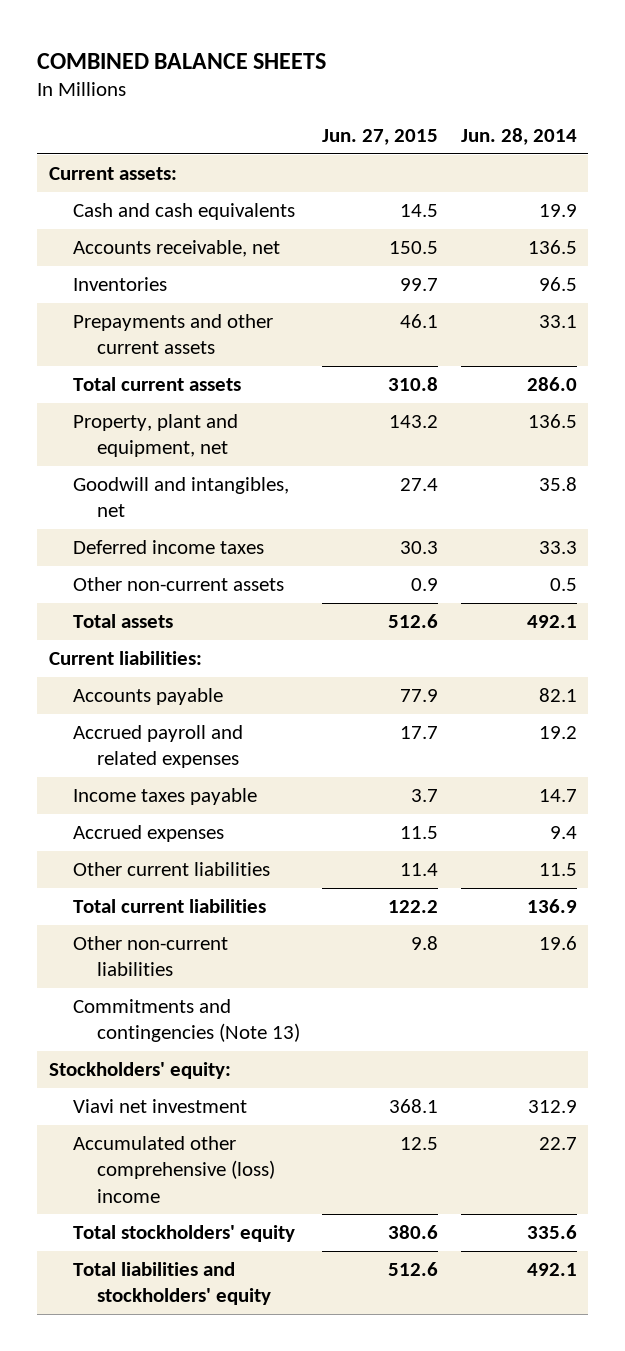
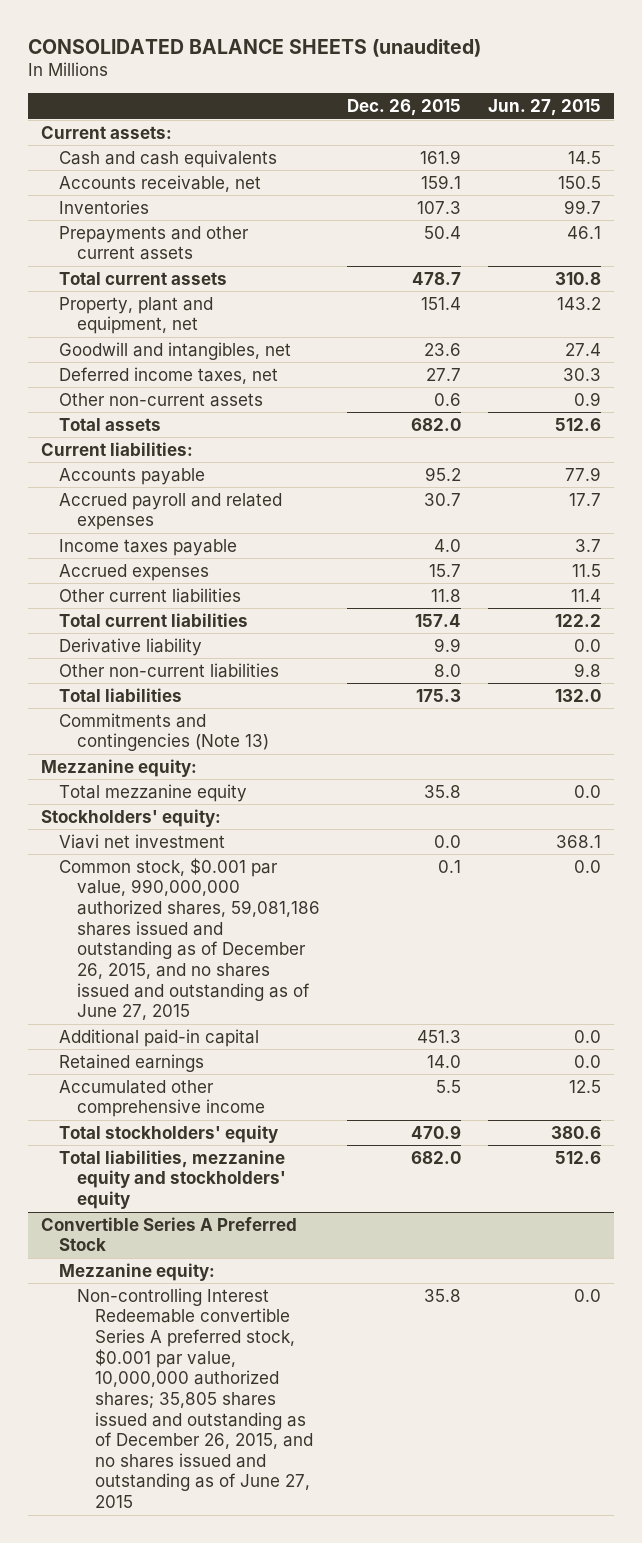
- COMBINED BALANCE SHEETS
+ CONSOLIDATED BALANCE SHEETS (unaudited)
- | Jun. 27, 2015 | Jun. 28, 2014
+ | Dec. 26, 2015 | Jun. 27, 2015
- Deferred income taxes | 30.3 | 33.3
+ Deferred income taxes, net | 27.7 | 30.3
+ Derivative liability | 9.9 | 0.0
+ Total liabilities | 175.3 | 132.0
+ Mezzanine equity:
+ Total mezzanine equity | 35.8 | 0.0
- Accumulated other comprehensive (loss) income | 12.5 | 22.7
+ Common stock, $0.001 par value, 990,000,000 authorized shares, 59,081,186 shares issued and outstanding as of December 26, 2015, and no shares issued and outstanding as of June 27, 2015 | 0.1 | 0.0
+ Additional paid-in capital | 451.3 | 0.0
+ Retained earnings | 14.0 | 0.0
+ Accumulated other comprehensive income | 5.5 | 12.5
- Total liabilities and stockholders' equity | 512.6 | 492.1
+ Total liabilities, mezzanine equity and stockholders' equity | 682.0 | 512.6
+ Convertible Series A Preferred Stock
+ Mezzanine equity:
+ Non-controlling Interest Redeemable convertible Series A preferred stock, $0.001 par value, 10,000,000 authorized shares; 35,805 shares issued and outstanding as of December 26, 2015, and no shares issued and outstanding as of June 27, 2015 | 35.8 | 0.0

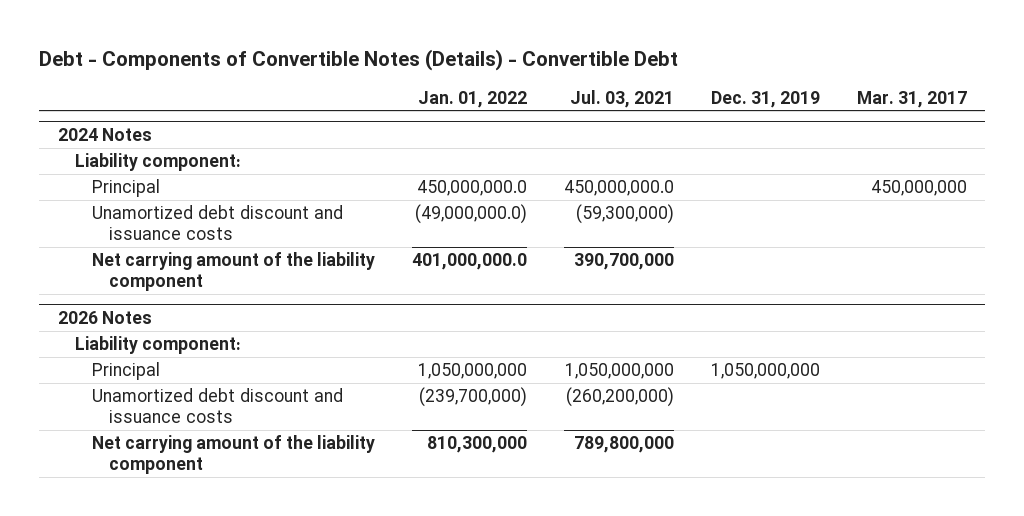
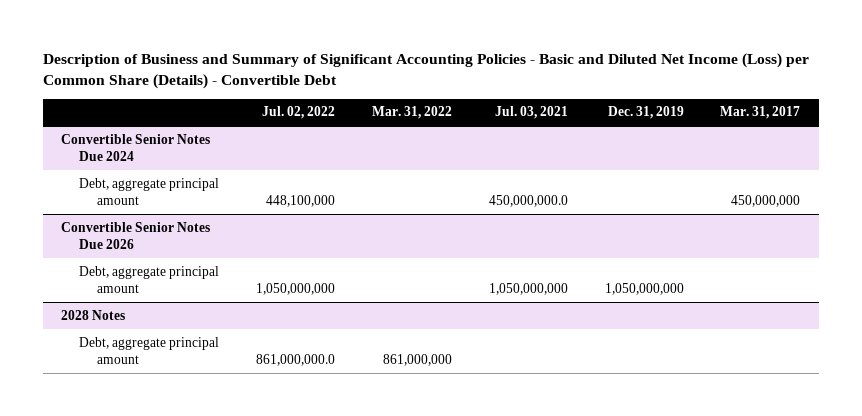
- Debt - Components of Convertible Notes (Details) - Convertible Debt
+ Description of Business and Summary of Significant Accounting Policies - Basic and Diluted Net Income (Loss) per Common Share (Details) - Convertible Debt
- | Jan. 01, 2022 | Jul. 03, 2021 | Dec. 31, 2019 | Mar. 31, 2017
+ | Jul. 02, 2022 | Mar. 31, 2022 | Jul. 03, 2021 | Dec. 31, 2019 | Mar. 31, 2017
- 2024 Notes
- Liability component:
- Principal | 450,000,000.0 | 450,000,000.0 | | 450,000,000
- Unamortized debt discount and issuance costs | (49,000,000.0) | (59,300,000) | |
- Net carrying amount of the liability component | 401,000,000.0 | 390,700,000 | |
- 2026 Notes
- Liability component:
- Principal | 1,050,000,000 | 1,050,000,000 | 1,050,000,000 |
- Unamortized debt discount and issuance costs | (239,700,000) | (260,200,000) | |
- Net carrying amount of the liability component | 810,300,000 | 789,800,000 | |
+ Convertible Senior Notes Due 2024
+ Debt, aggregate principal amount | 448,100,000 | | 450,000,000.0 | | 450,000,000
+ Convertible Senior Notes Due 2026
+ Debt, aggregate principal amount | 1,050,000,000 | | 1,050,000,000 | 1,050,000,000 |
+ 2028 Notes
+ Debt, aggregate principal amount | 861,000,000.0 | 861,000,000 | | |

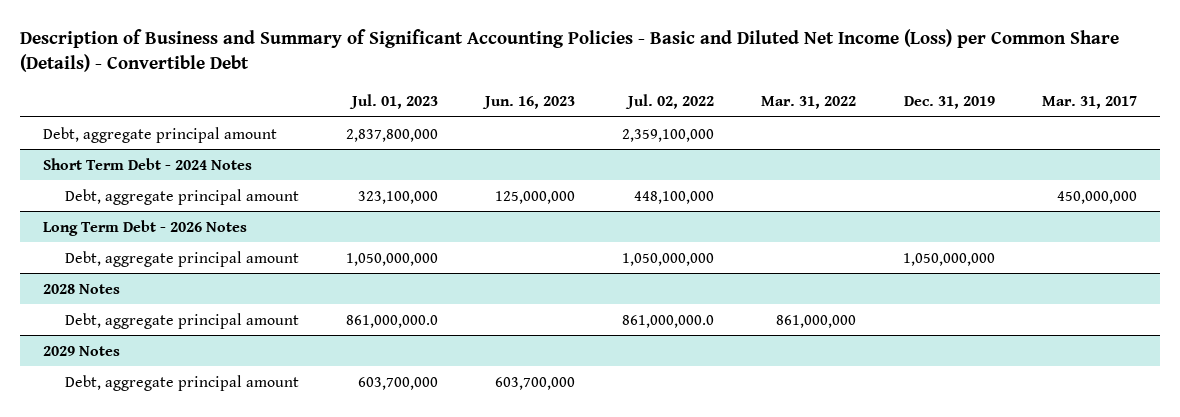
- | Jul. 02, 2022 | Mar. 31, 2022 | Jul. 03, 2021 | Dec. 31, 2019 | Mar. 31, 2017
+ | Jul. 01, 2023 | Jun. 16, 2023 | Jul. 02, 2022 | Mar. 31, 2022 | Dec. 31, 2019 | Mar. 31, 2017
- Convertible Senior Notes Due 2024
+ Debt, aggregate principal amount | 2,837,800,000 | | 2,359,100,000 | | |
+ Short Term Debt - 2024 Notes
- Convertible Senior Notes Due 2026
+ Long Term Debt - 2026 Notes
+ 2029 Notes
+ Debt, aggregate principal amount | 603,700,000 | 603,700,000 | | | |

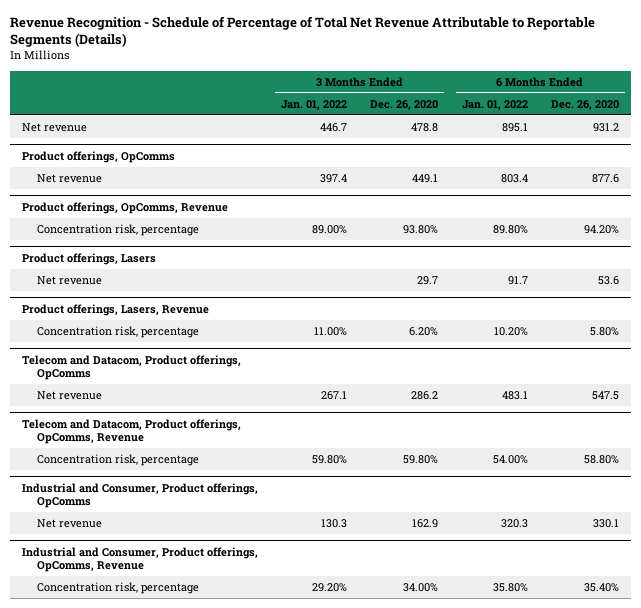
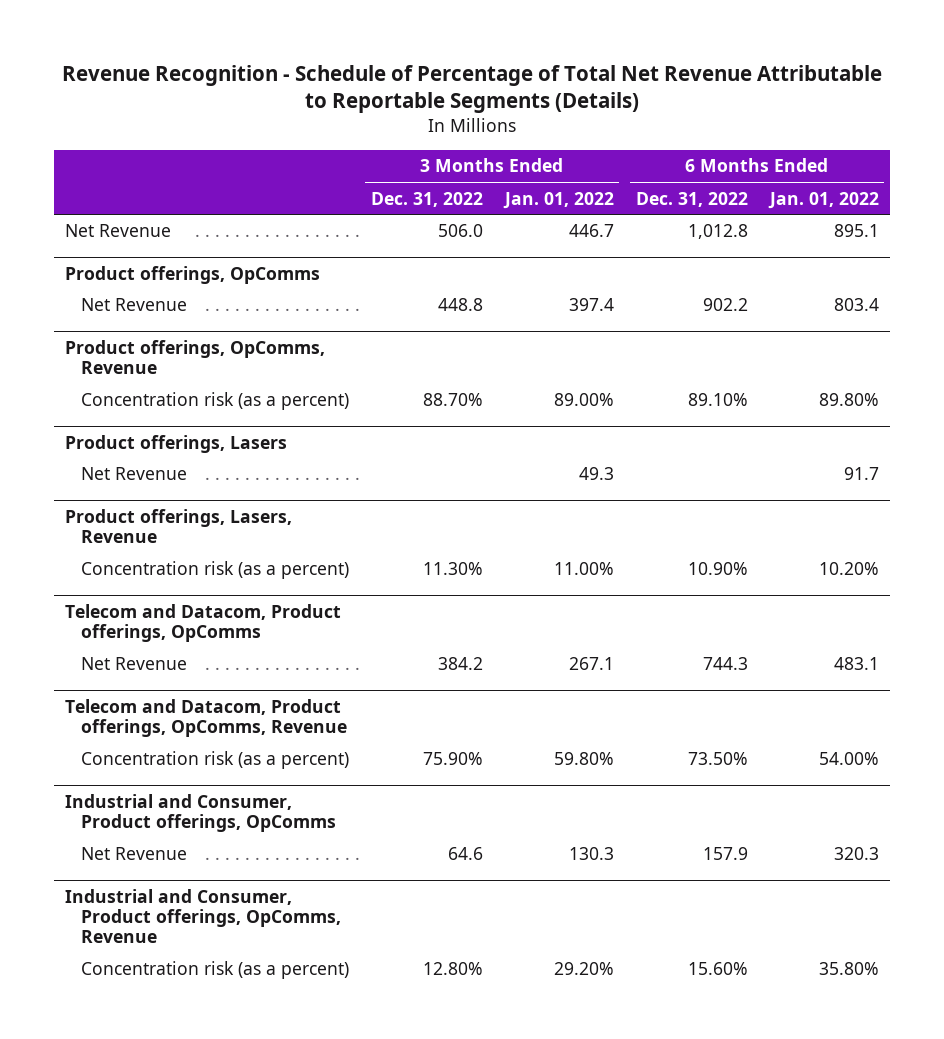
- | 3 Months Ended Jan. 01, 2022 | 3 Months Ended Dec. 26, 2020 | 6 Months Ended Jan. 01, 2022 | 6 Months Ended Dec. 26, 2020
+ | 3 Months Ended Dec. 31, 2022 | 3 Months Ended Jan. 01, 2022 | 6 Months Ended Dec. 31, 2022 | 6 Months Ended Jan. 01, 2022
- Net revenue | 446.7 | 478.8 | 895.1 | 931.2
+ Net Revenue | 506.0 | 446.7 | 1,012.8 | 895.1
@ Product offerings, OpComms
- Net revenue | 397.4 | 449.1 | 803.4 | 877.6
+ Net Revenue | 448.8 | 397.4 | 902.2 | 803.4
@ Product offerings, OpComms, Revenue
- Concentration risk, percentage | 89.00% | 93.80% | 89.80% | 94.20%
+ Concentration risk (as a percent) | 88.70% | 89.00% | 89.10% | 89.80%
@ Product offerings, Lasers
- Net revenue | | 29.7 | 91.7 | 53.6
+ Net Revenue | | 49.3 | | 91.7
@ Product offerings, Lasers, Revenue
- Concentration risk, percentage | 11.00% | 6.20% | 10.20% | 5.80%
+ Concentration risk (as a percent) | 11.30% | 11.00% | 10.90% | 10.20%
@ Telecom and Datacom, Product offerings, OpComms
- Net revenue | 267.1 | 286.2 | 483.1 | 547.5
+ Net Revenue | 384.2 | 267.1 | 744.3 | 483.1
@ Telecom and Datacom, Product offerings, OpComms, Revenue
- Concentration risk, percentage | 59.80% | 59.80% | 54.00% | 58.80%
+ Concentration risk (as a percent) | 75.90% | 59.80% | 73.50% | 54.00%
@ Industrial and Consumer, Product offerings, OpComms
- Net revenue | 130.3 | 162.9 | 320.3 | 330.1
+ Net Revenue | 64.6 | 130.3 | 157.9 | 320.3
@ Industrial and Consumer, Product offerings, OpComms, Revenue
- Concentration risk, percentage | 29.20% | 34.00% | 35.80% | 35.40%
+ Concentration risk (as a percent) | 12.80% | 29.20% | 15.60% | 35.80%

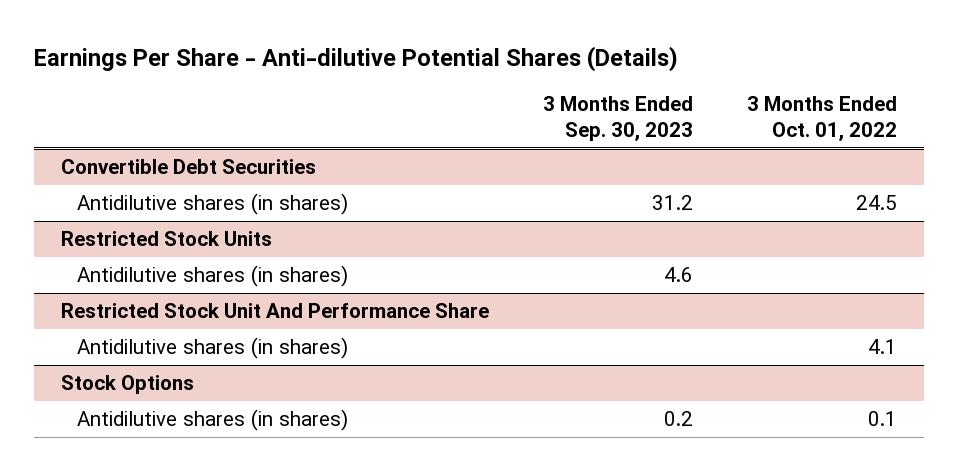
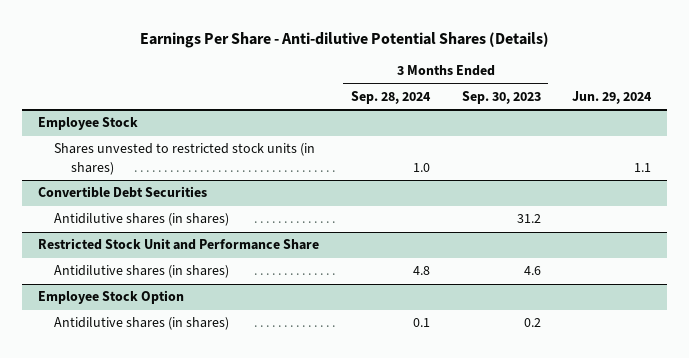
- | 3 Months Ended Sep. 30, 2023 | 3 Months Ended Oct. 01, 2022
+ | 3 Months Ended Sep. 28, 2024 | 3 Months Ended Sep. 30, 2023 | Jun. 29, 2024
+ Employee Stock
+ Shares unvested to restricted stock units (in shares) | 1.0 | | 1.1
- Restricted Stock Units
+ Restricted Stock Unit and Performance Share
- Restricted Stock Unit And Performance Share
- Antidilutive shares (in shares) | | 4.1
- Stock Options
+ Employee Stock Option

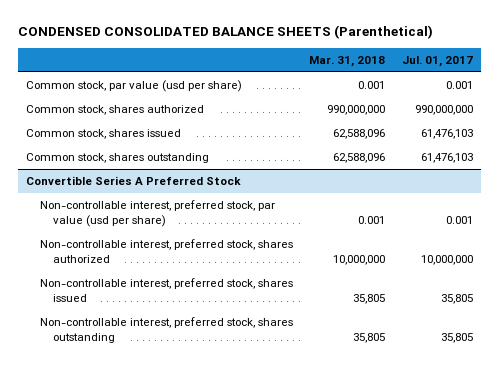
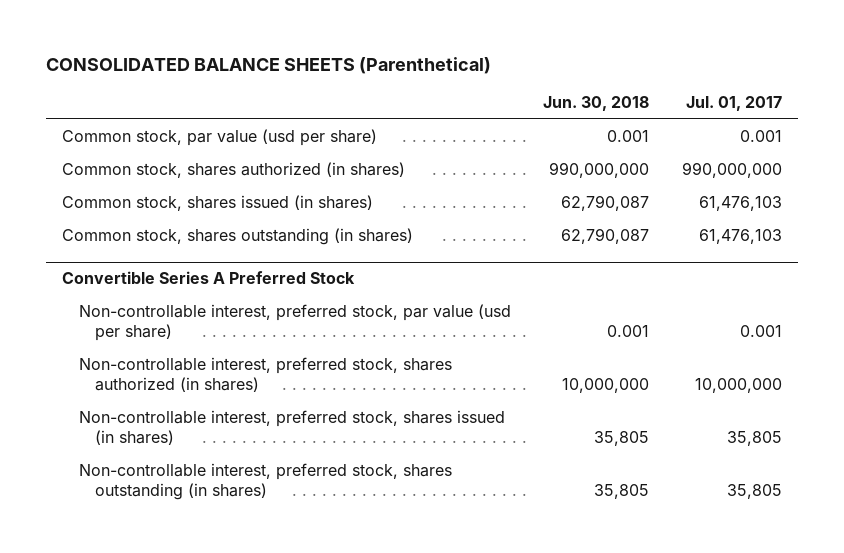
- CONDENSED CONSOLIDATED BALANCE SHEETS (Parenthetical)
+ CONSOLIDATED BALANCE SHEETS (Parenthetical)
- | Mar. 31, 2018 | Jul. 01, 2017
+ | Jun. 30, 2018 | Jul. 01, 2017
- Common stock, shares authorized | 990,000,000 | 990,000,000
- Common stock, shares issued | 62,588,096 | 61,476,103
- Common stock, shares outstanding | 62,588,096 | 61,476,103
+ Common stock, shares authorized (in shares) | 990,000,000 | 990,000,000
+ Common stock, shares issued (in shares) | 62,790,087 | 61,476,103
+ Common stock, shares outstanding (in shares) | 62,790,087 | 61,476,103
@ Convertible Series A Preferred Stock
- Non-controllable interest, preferred stock, shares authorized | 10,000,000 | 10,000,000
- Non-controllable interest, preferred stock, shares issued | 35,805 | 35,805
- Non-controllable interest, preferred stock, shares outstanding | 35,805 | 35,805
+ Non-controllable interest, preferred stock, shares authorized (in shares) | 10,000,000 | 10,000,000
+ Non-controllable interest, preferred stock, shares issued (in shares) | 35,805 | 35,805
+ Non-controllable interest, preferred stock, shares outstanding (in shares) | 35,805 | 35,805

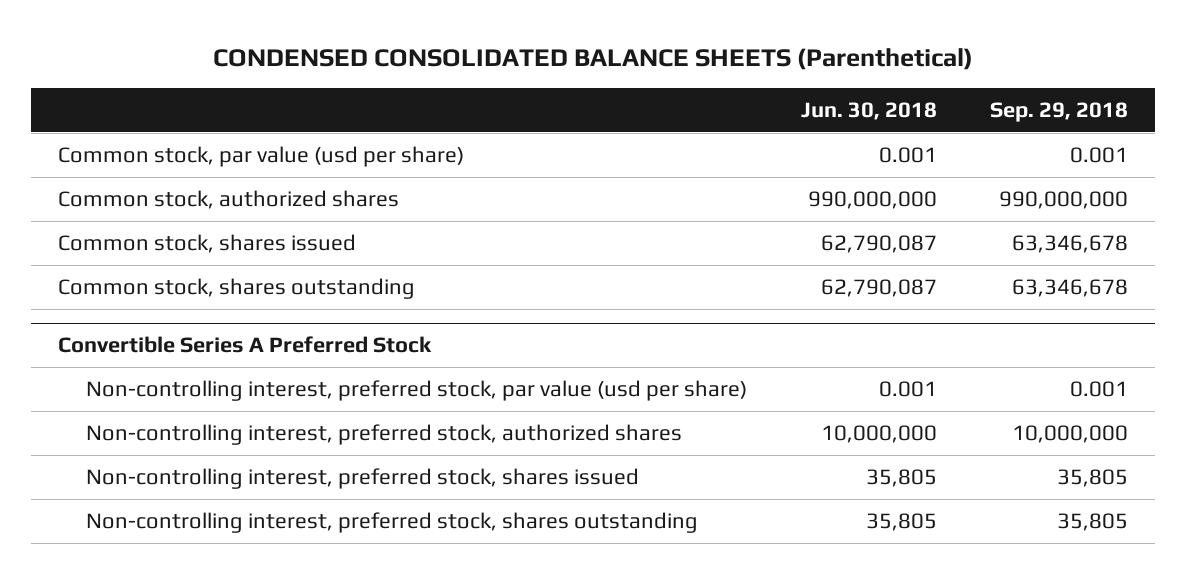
- CONSOLIDATED BALANCE SHEETS (Parenthetical)
+ CONDENSED CONSOLIDATED BALANCE SHEETS (Parenthetical)
- | Jun. 30, 2018 | Jul. 01, 2017
+ | Jun. 30, 2018 | Sep. 29, 2018
- Common stock, shares authorized (in shares) | 990,000,000 | 990,000,000
- Common stock, shares issued (in shares) | 62,790,087 | 61,476,103
- Common stock, shares outstanding (in shares) | 62,790,087 | 61,476,103
+ Common stock, authorized shares | 990,000,000 | 990,000,000
+ Common stock, shares issued | 62,790,087 | 63,346,678
+ Common stock, shares outstanding | 62,790,087 | 63,346,678
@ Convertible Series A Preferred Stock
- Non-controllable interest, preferred stock, par value (usd per share) | 0.001 | 0.001
- Non-controllable interest, preferred stock, shares authorized (in shares) | 10,000,000 | 10,000,000
- Non-controllable interest, preferred stock, shares issued (in shares) | 35,805 | 35,805
- Non-controllable interest, preferred stock, shares outstanding (in shares) | 35,805 | 35,805
+ Non-controlling interest, preferred stock, par value (usd per share) | 0.001 | 0.001
+ Non-controlling interest, preferred stock, authorized shares | 10,000,000 | 10,000,000
+ Non-controlling interest, preferred stock, shares issued | 35,805 | 35,805
+ Non-controlling interest, preferred stock, shares outstanding | 35,805 | 35,805

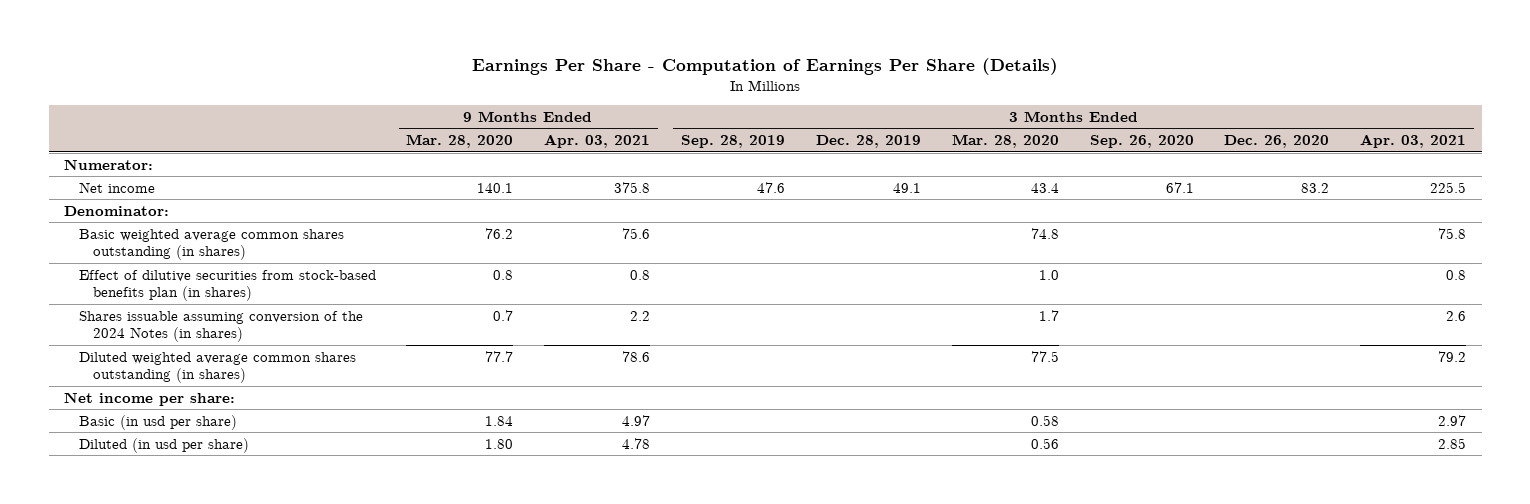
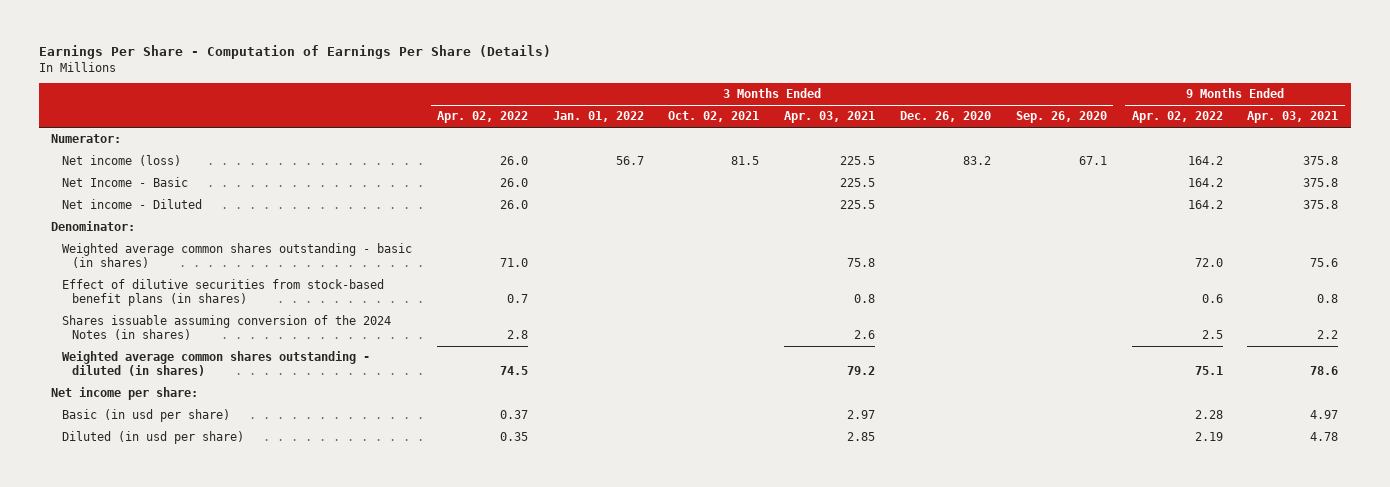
- | 9 Months Ended Mar. 28, 2020 | 9 Months Ended Apr. 03, 2021 | 3 Months Ended Sep. 28, 2019 | 3 Months Ended Dec. 28, 2019 | 3 Months Ended Mar. 28, 2020 | 3 Months Ended Sep. 26, 2020 | 3 Months Ended Dec. 26, 2020 | 3 Months Ended Apr. 03, 2021
+ | 3 Months Ended Apr. 02, 2022 | 3 Months Ended Jan. 01, 2022 | 3 Months Ended Oct. 02, 2021 | 3 Months Ended Apr. 03, 2021 | 3 Months Ended Dec. 26, 2020 | 3 Months Ended Sep. 26, 2020 | 9 Months Ended Apr. 02, 2022 | 9 Months Ended Apr. 03, 2021
- Net income | 140.1 | 375.8 | 47.6 | 49.1 | 43.4 | 67.1 | 83.2 | 225.5
+ Net income (loss) | 26.0 | 56.7 | 81.5 | 225.5 | 83.2 | 67.1 | 164.2 | 375.8
+ Net Income - Basic | 26.0 | | | 225.5 | | | 164.2 | 375.8
+ Net income - Diluted | 26.0 | | | 225.5 | | | 164.2 | 375.8
- Basic weighted average common shares outstanding (in shares) | 76.2 | 75.6 | | | 74.8 | | | 75.8
- Effect of dilutive securities from stock-based benefits plan (in shares) | 0.8 | 0.8 | | | 1.0 | | | 0.8
+ Weighted average common shares outstanding - basic (in shares) | 71.0 | | | 75.8 | | | 72.0 | 75.6
+ Effect of dilutive securities from stock-based benefit plans (in shares) | 0.7 | | | 0.8 | | | 0.6 | 0.8
- Diluted weighted average common shares outstanding (in shares) | 77.7 | 78.6 | | | 77.5 | | | 79.2
+ Weighted average common shares outstanding - diluted (in shares) | 74.5 | | | 79.2 | | | 75.1 | 78.6

